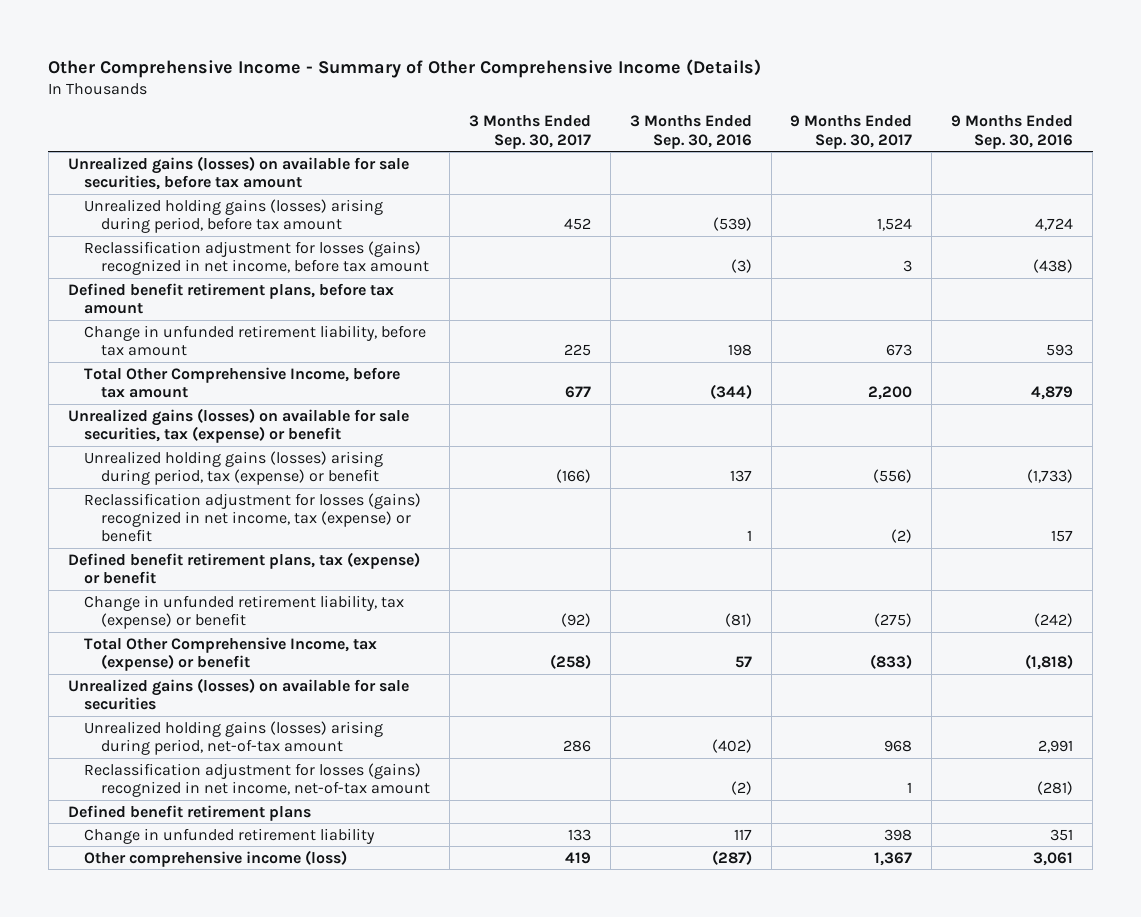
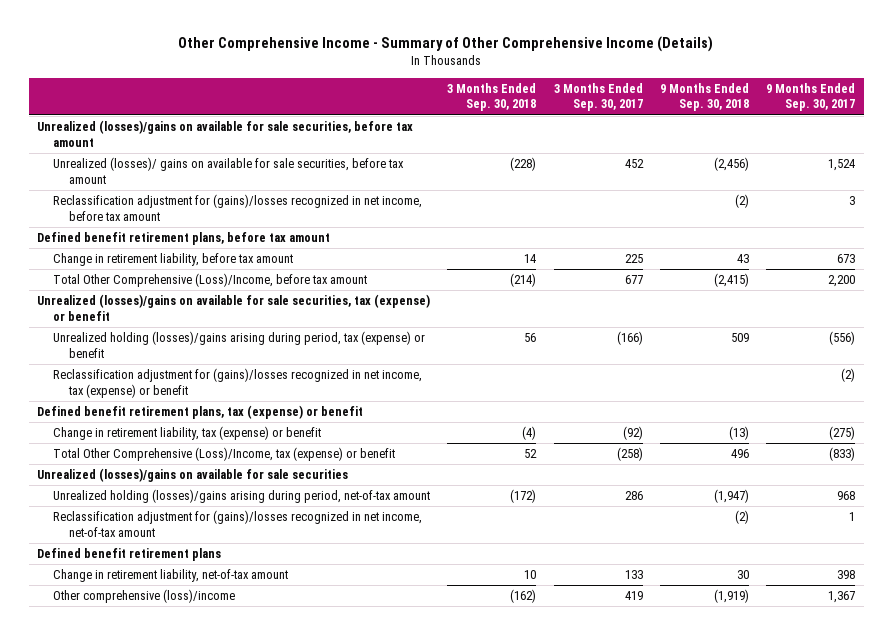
- | 3 Months Ended Sep. 30, 2017 | 3 Months Ended Sep. 30, 2016 | 9 Months Ended Sep. 30, 2017 | 9 Months Ended Sep. 30, 2016
+ | 3 Months Ended Sep. 30, 2018 | 3 Months Ended Sep. 30, 2017 | 9 Months Ended Sep. 30, 2018 | 9 Months Ended Sep. 30, 2017
- Unrealized gains (losses) on available for sale securities, before tax amount
- Unrealized holding gains (losses) arising during period, before tax amount | 452 | (539) | 1,524 | 4,724
- Reclassification adjustment for losses (gains) recognized in net income, before tax amount | | (3) | 3 | (438)
+ Unrealized (losses)/gains on available for sale securities, before tax amount
+ Unrealized (losses)/ gains on available for sale securities, before tax amount | (228) | 452 | (2,456) | 1,524
+ Reclassification adjustment for (gains)/losses recognized in net income, before tax amount | | | (2) | 3
- Change in unfunded retirement liability, before tax amount | 225 | 198 | 673 | 593
- Total Other Comprehensive Income, before tax amount | 677 | (344) | 2,200 | 4,879
- Unrealized gains (losses) on available for sale securities, tax (expense) or benefit
- Unrealized holding gains (losses) arising during period, tax (expense) or benefit | (166) | 137 | (556) | (1,733)
- Reclassification adjustment for losses (gains) recognized in net income, tax (expense) or benefit | | 1 | (2) | 157
+ Change in retirement liability, before tax amount | 14 | 225 | 43 | 673
+ Total Other Comprehensive (Loss)/Income, before tax amount | (214) | 677 | (2,415) | 2,200
+ Unrealized (losses)/gains on available for sale securities, tax (expense) or benefit
+ Unrealized holding (losses)/gains arising during period, tax (expense) or benefit | 56 | (166) | 509 | (556)
+ Reclassification adjustment for (gains)/losses recognized in net income, tax (expense) or benefit | | | | (2)
- Change in unfunded retirement liability, tax (expense) or benefit | (92) | (81) | (275) | (242)
- Total Other Comprehensive Income, tax (expense) or benefit | (258) | 57 | (833) | (1,818)
- Unrealized gains (losses) on available for sale securities
- Unrealized holding gains (losses) arising during period, net-of-tax amount | 286 | (402) | 968 | 2,991
- Reclassification adjustment for losses (gains) recognized in net income, net-of-tax amount | | (2) | 1 | (281)
+ Change in retirement liability, tax (expense) or benefit | (4) | (92) | (13) | (275)
+ Total Other Comprehensive (Loss)/Income, tax (expense) or benefit | 52 | (258) | 496 | (833)
+ Unrealized (losses)/gains on available for sale securities
+ Unrealized holding (losses)/gains arising during period, net-of-tax amount | (172) | 286 | (1,947) | 968
+ Reclassification adjustment for (gains)/losses recognized in net income, net-of-tax amount | | | (2) | 1
- Change in unfunded retirement liability | 133 | 117 | 398 | 351
- Other comprehensive income (loss) | 419 | (287) | 1,367 | 3,061
+ Change in retirement liability, net-of-tax amount | 10 | 133 | 30 | 398
+ Other comprehensive (loss)/income | (162) | 419 | (1,919) | 1,367

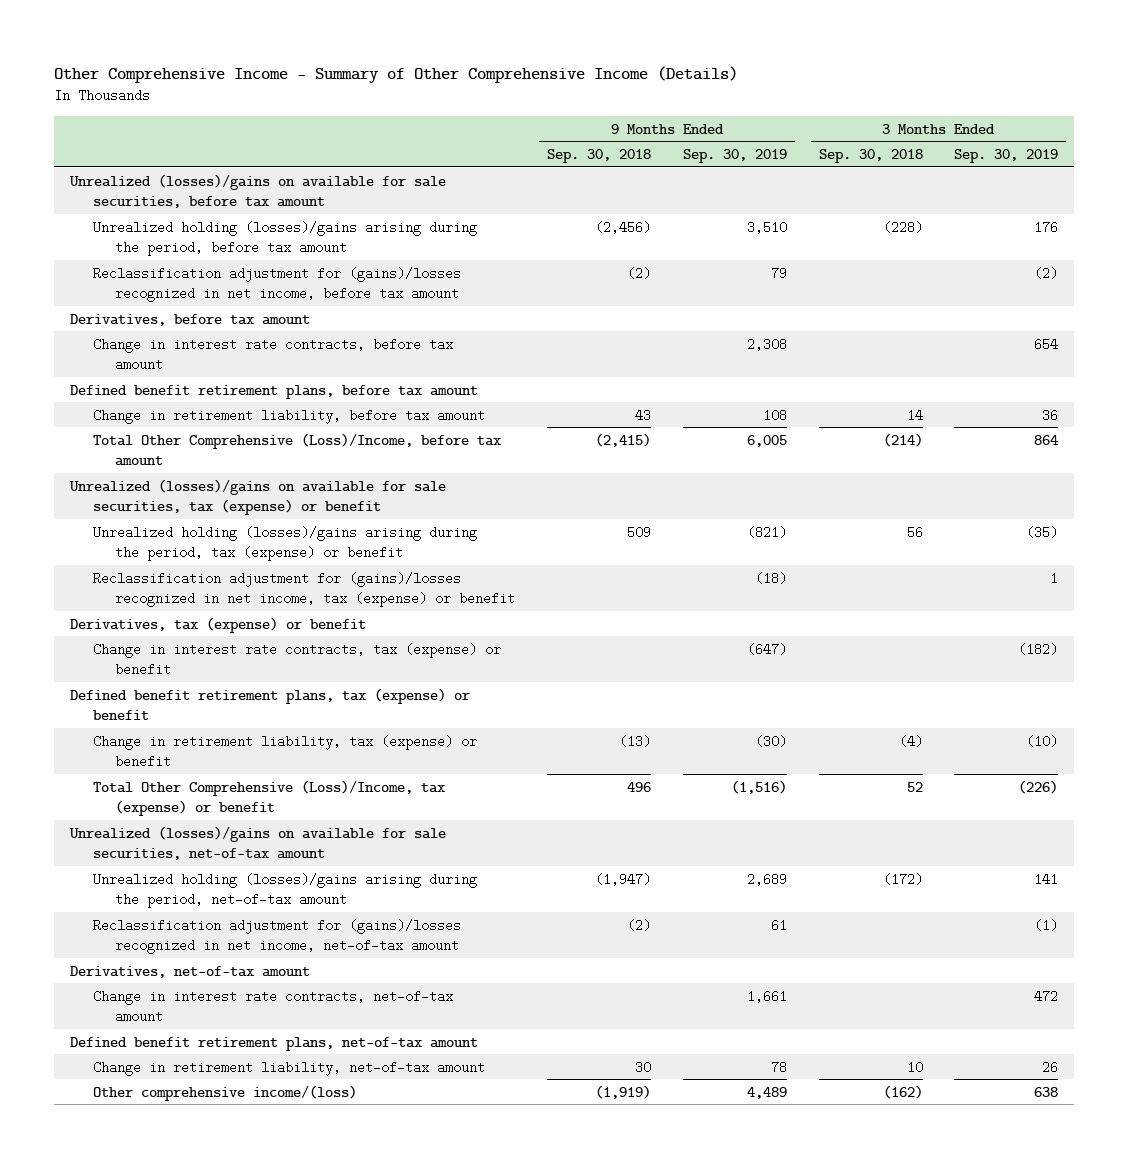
- | 3 Months Ended Sep. 30, 2018 | 3 Months Ended Sep. 30, 2017 | 9 Months Ended Sep. 30, 2018 | 9 Months Ended Sep. 30, 2017
+ | 9 Months Ended Sep. 30, 2018 | 9 Months Ended Sep. 30, 2019 | 3 Months Ended Sep. 30, 2018 | 3 Months Ended Sep. 30, 2019
- Unrealized (losses)/ gains on available for sale securities, before tax amount | (228) | 452 | (2,456) | 1,524
+ Unrealized holding (losses)/gains arising during the period, before tax amount | (2,456) | 3,510 | (228) | 176
+ Derivatives, before tax amount
+ Change in interest rate contracts, before tax amount | | 2,308 | | 654
- Unrealized holding (losses)/gains arising during period, tax (expense) or benefit | 56 | (166) | 509 | (556)
+ Unrealized holding (losses)/gains arising during the period, tax (expense) or benefit | 509 | (821) | 56 | (35)
+ Derivatives, tax (expense) or benefit
+ Change in interest rate contracts, tax (expense) or benefit | | (647) | | (182)
- Unrealized (losses)/gains on available for sale securities
- Unrealized holding (losses)/gains arising during period, net-of-tax amount | (172) | 286 | (1,947) | 968
+ Unrealized (losses)/gains on available for sale securities, net-of-tax amount
+ Unrealized holding (losses)/gains arising during the period, net-of-tax amount | (1,947) | 2,689 | (172) | 141
- Defined benefit retirement plans
+ Derivatives, net-of-tax amount
+ Change in interest rate contracts, net-of-tax amount | | 1,661 | | 472
+ Defined benefit retirement plans, net-of-tax amount
- Other comprehensive (loss)/income | (162) | 419 | (1,919) | 1,367
+ Other comprehensive income/(loss) | (1,919) | 4,489 | (162) | 638

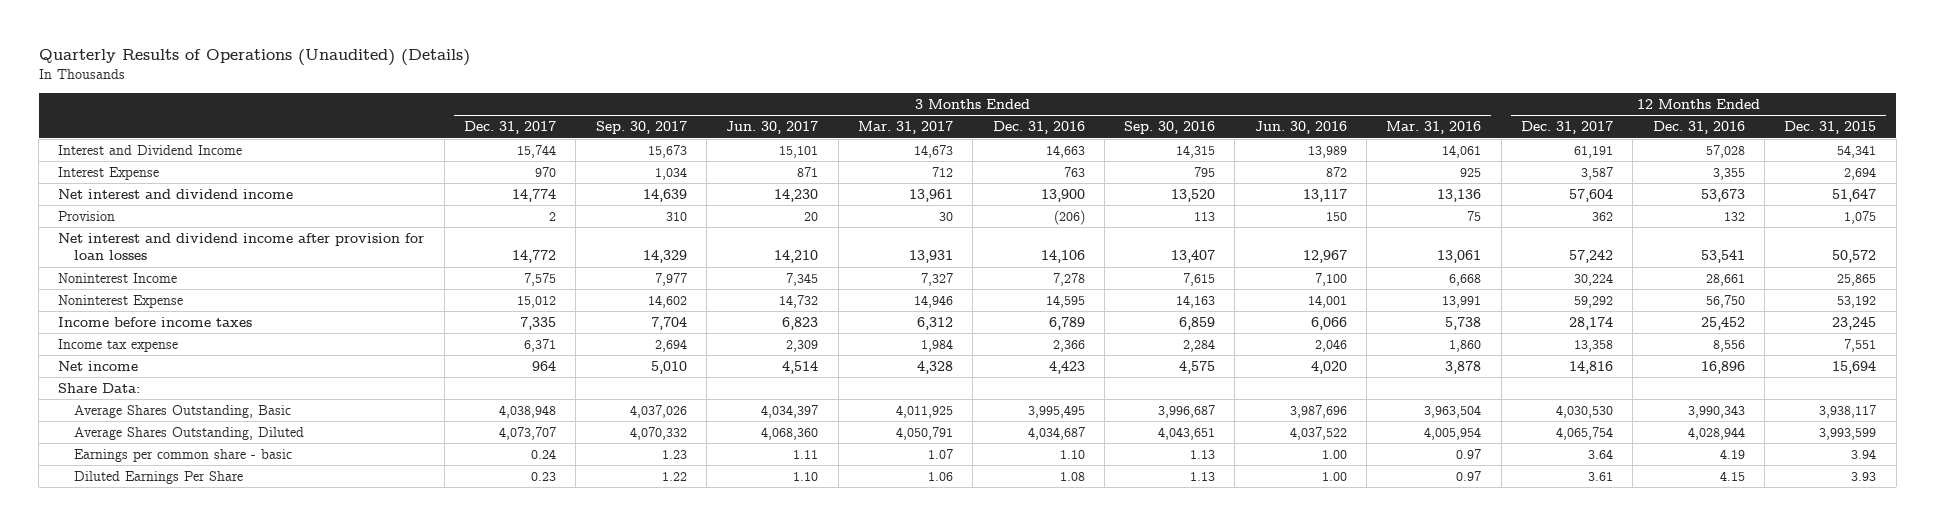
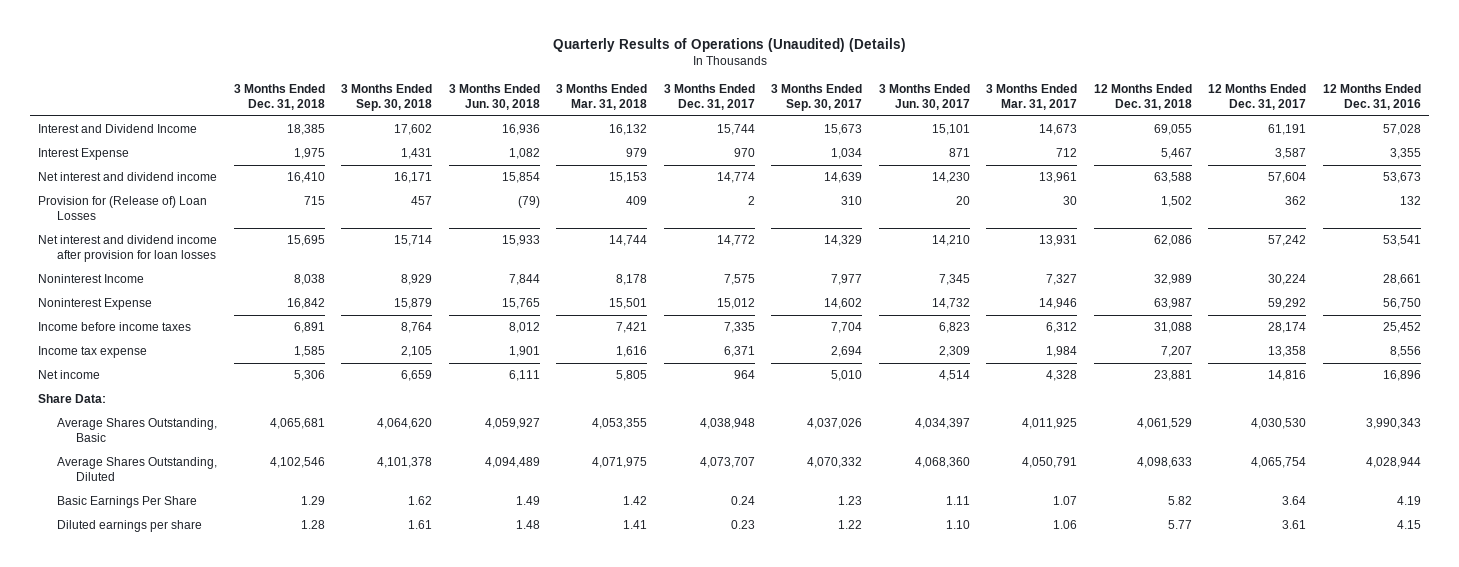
- | 3 Months Ended Dec. 31, 2017 | 3 Months Ended Sep. 30, 2017 | 3 Months Ended Jun. 30, 2017 | 3 Months Ended Mar. 31, 2017 | 3 Months Ended Dec. 31, 2016 | 3 Months Ended Sep. 30, 2016 | 3 Months Ended Jun. 30, 2016 | 3 Months Ended Mar. 31, 2016 | 12 Months Ended Dec. 31, 2017 | 12 Months Ended Dec. 31, 2016 | 12 Months Ended Dec. 31, 2015
+ | 3 Months Ended Dec. 31, 2018 | 3 Months Ended Sep. 30, 2018 | 3 Months Ended Jun. 30, 2018 | 3 Months Ended Mar. 31, 2018 | 3 Months Ended Dec. 31, 2017 | 3 Months Ended Sep. 30, 2017 | 3 Months Ended Jun. 30, 2017 | 3 Months Ended Mar. 31, 2017 | 12 Months Ended Dec. 31, 2018 | 12 Months Ended Dec. 31, 2017 | 12 Months Ended Dec. 31, 2016
- Provision | 2 | 310 | 20 | 30 | (206) | 113 | 150 | 75 | 362 | 132 | 1,075
+ Provision for (Release of) Loan Losses | 715 | 457 | (79) | 409 | 2 | 310 | 20 | 30 | 1,502 | 362 | 132
- Earnings per common share - basic | 0.24 | 1.23 | 1.11 | 1.07 | 1.10 | 1.13 | 1.00 | 0.97 | 3.64 | 4.19 | 3.94
- Diluted Earnings Per Share | 0.23 | 1.22 | 1.10 | 1.06 | 1.08 | 1.13 | 1.00 | 0.97 | 3.61 | 4.15 | 3.93
+ Basic Earnings Per Share | 1.29 | 1.62 | 1.49 | 1.42 | 0.24 | 1.23 | 1.11 | 1.07 | 5.82 | 3.64 | 4.19
+ Diluted earnings per share | 1.28 | 1.61 | 1.48 | 1.41 | 0.23 | 1.22 | 1.10 | 1.06 | 5.77 | 3.61 | 4.15

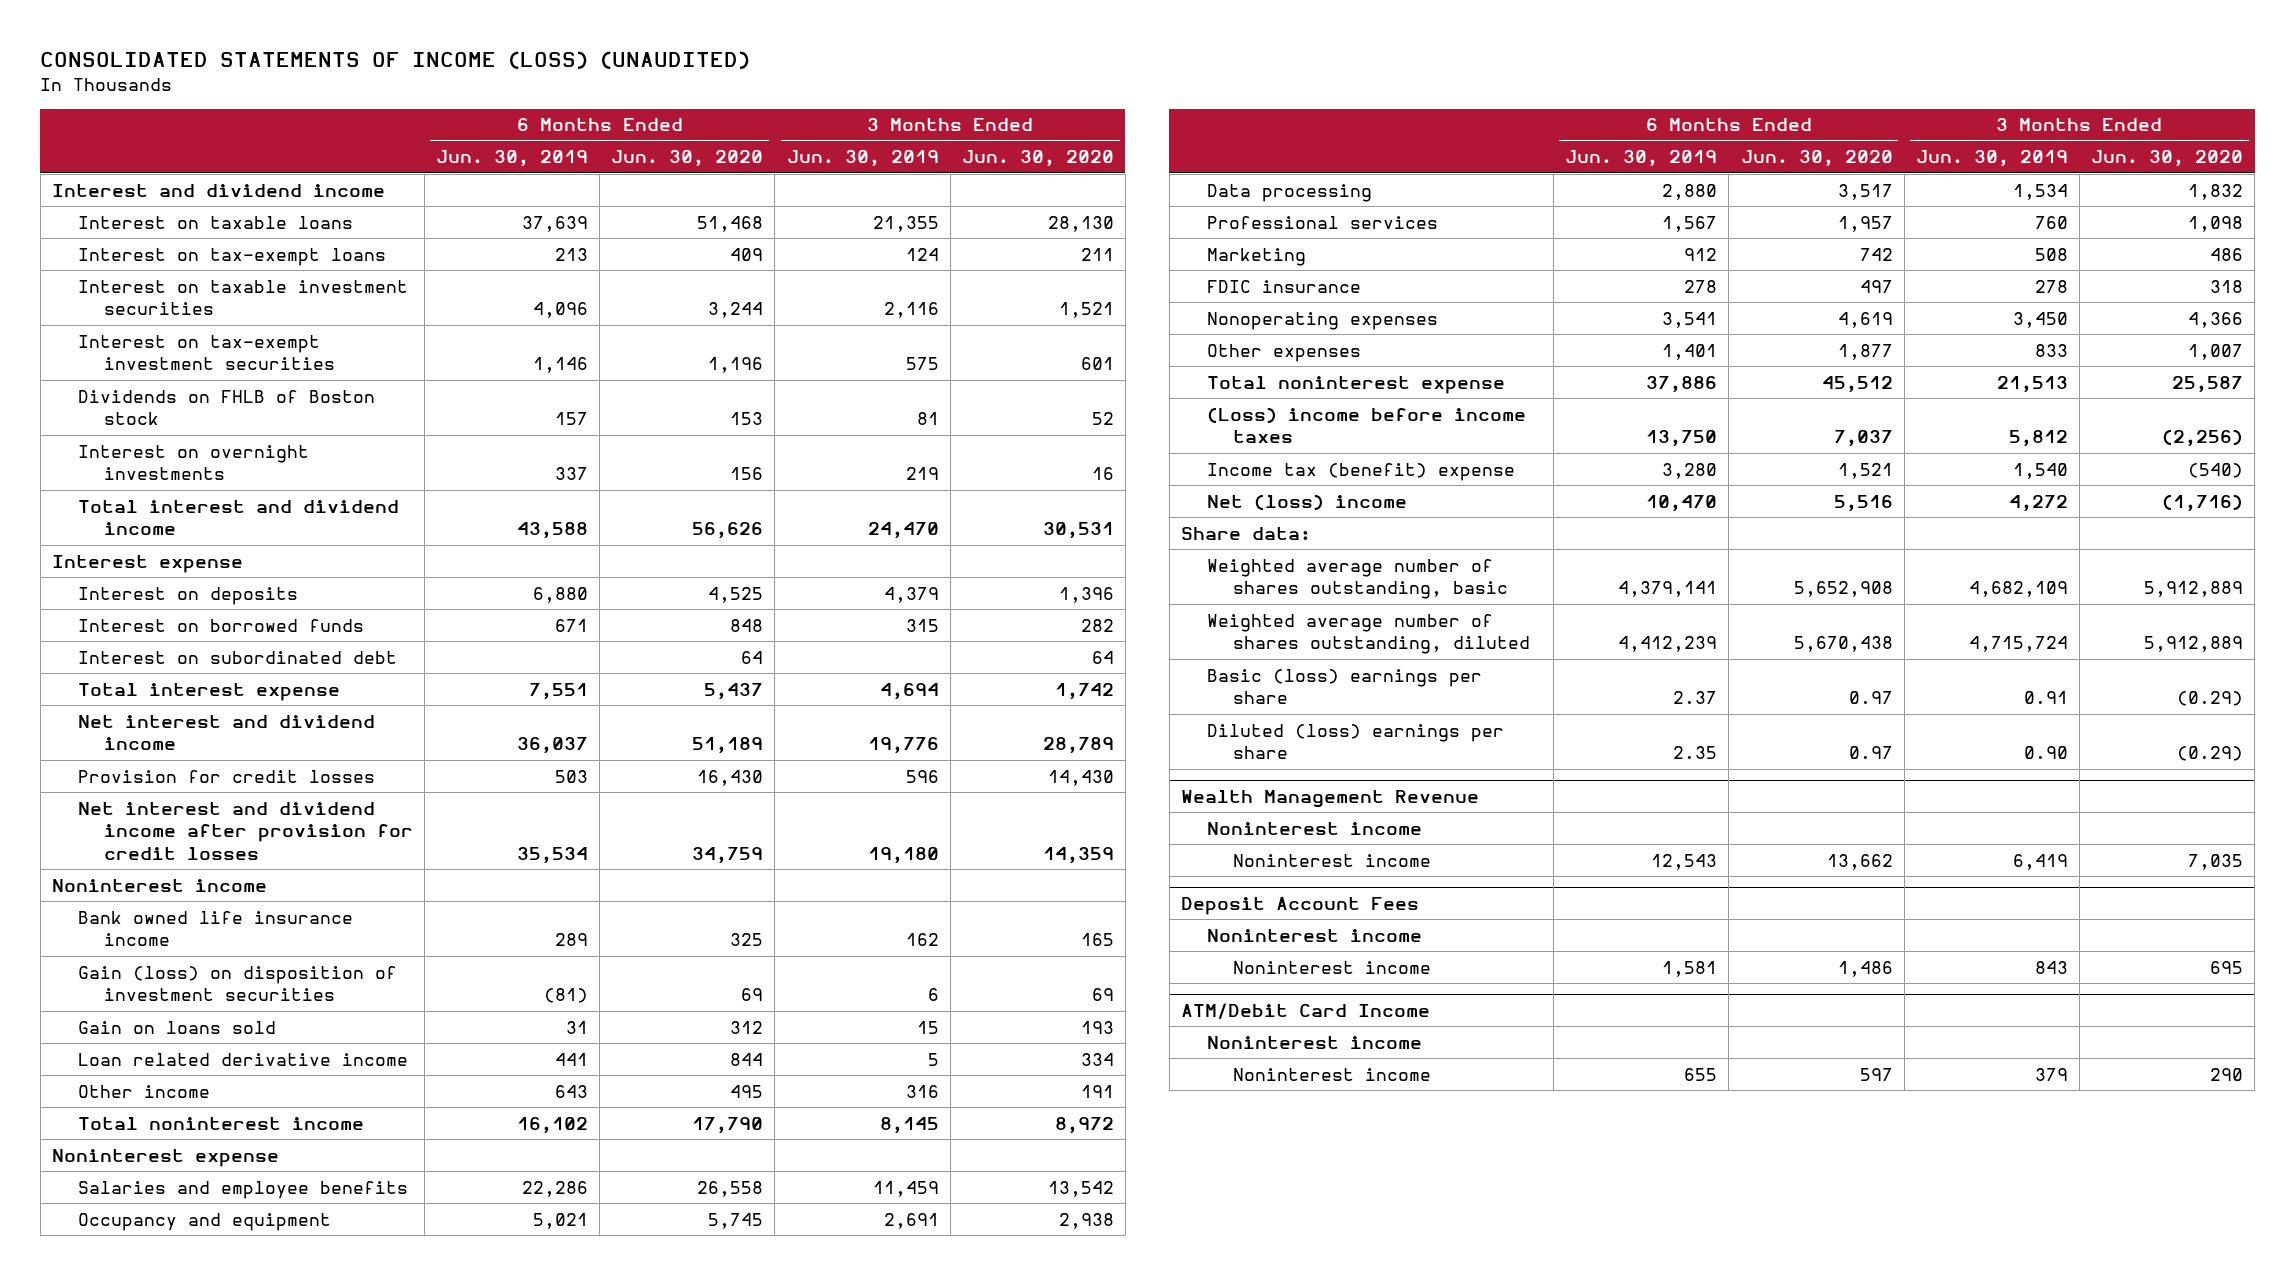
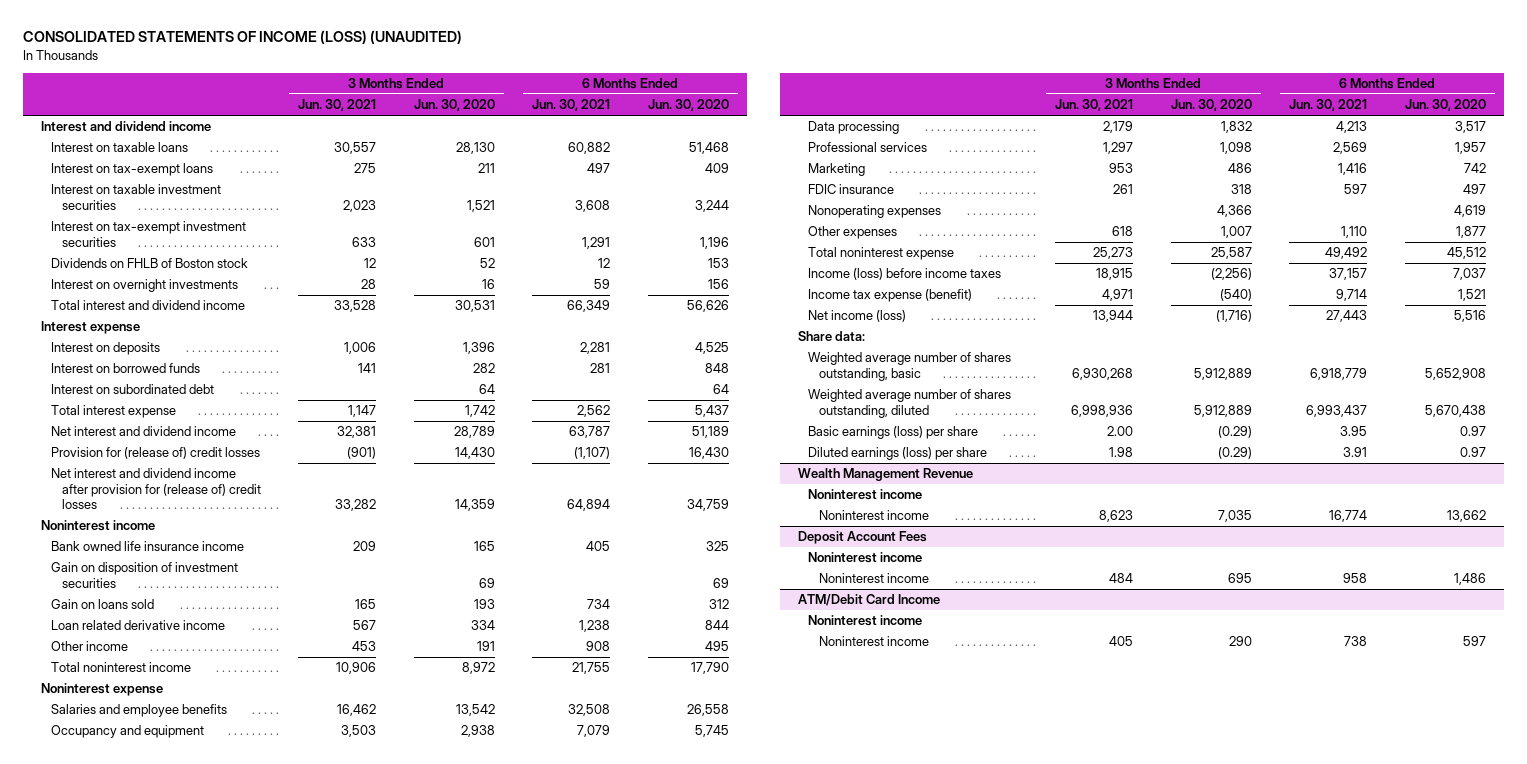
- | 6 Months Ended Jun. 30, 2019 | 6 Months Ended Jun. 30, 2020 | 3 Months Ended Jun. 30, 2019 | 3 Months Ended Jun. 30, 2020
+ | 3 Months Ended Jun. 30, 2021 | 3 Months Ended Jun. 30, 2020 | 6 Months Ended Jun. 30, 2021 | 6 Months Ended Jun. 30, 2020
- Provision for credit losses | 503 | 16,430 | 596 | 14,430
- Net interest and dividend income after provision for credit losses | 35,534 | 34,759 | 19,180 | 14,359
+ Provision for (release of) credit losses | (901) | 14,430 | (1,107) | 16,430
+ Net interest and dividend income after provision for (release of) credit losses | 33,282 | 14,359 | 64,894 | 34,759
- Gain (loss) on disposition of investment securities | (81) | 69 | 6 | 69
+ Gain on disposition of investment securities | | 69 | | 69
- (Loss) income before income taxes | 13,750 | 7,037 | 5,812 | (2,256)
- Income tax (benefit) expense | 3,280 | 1,521 | 1,540 | (540)
- Net (loss) income | 10,470 | 5,516 | 4,272 | (1,716)
+ Income (loss) before income taxes | 18,915 | (2,256) | 37,157 | 7,037
+ Income tax expense (benefit) | 4,971 | (540) | 9,714 | 1,521
+ Net income (loss) | 13,944 | (1,716) | 27,443 | 5,516
- Basic (loss) earnings per share | 2.37 | 0.97 | 0.91 | (0.29)
- Diluted (loss) earnings per share | 2.35 | 0.97 | 0.90 | (0.29)
+ Basic earnings (loss) per share | 2.00 | (0.29) | 3.95 | 0.97
+ Diluted earnings (loss) per share | 1.98 | (0.29) | 3.91 | 0.97

